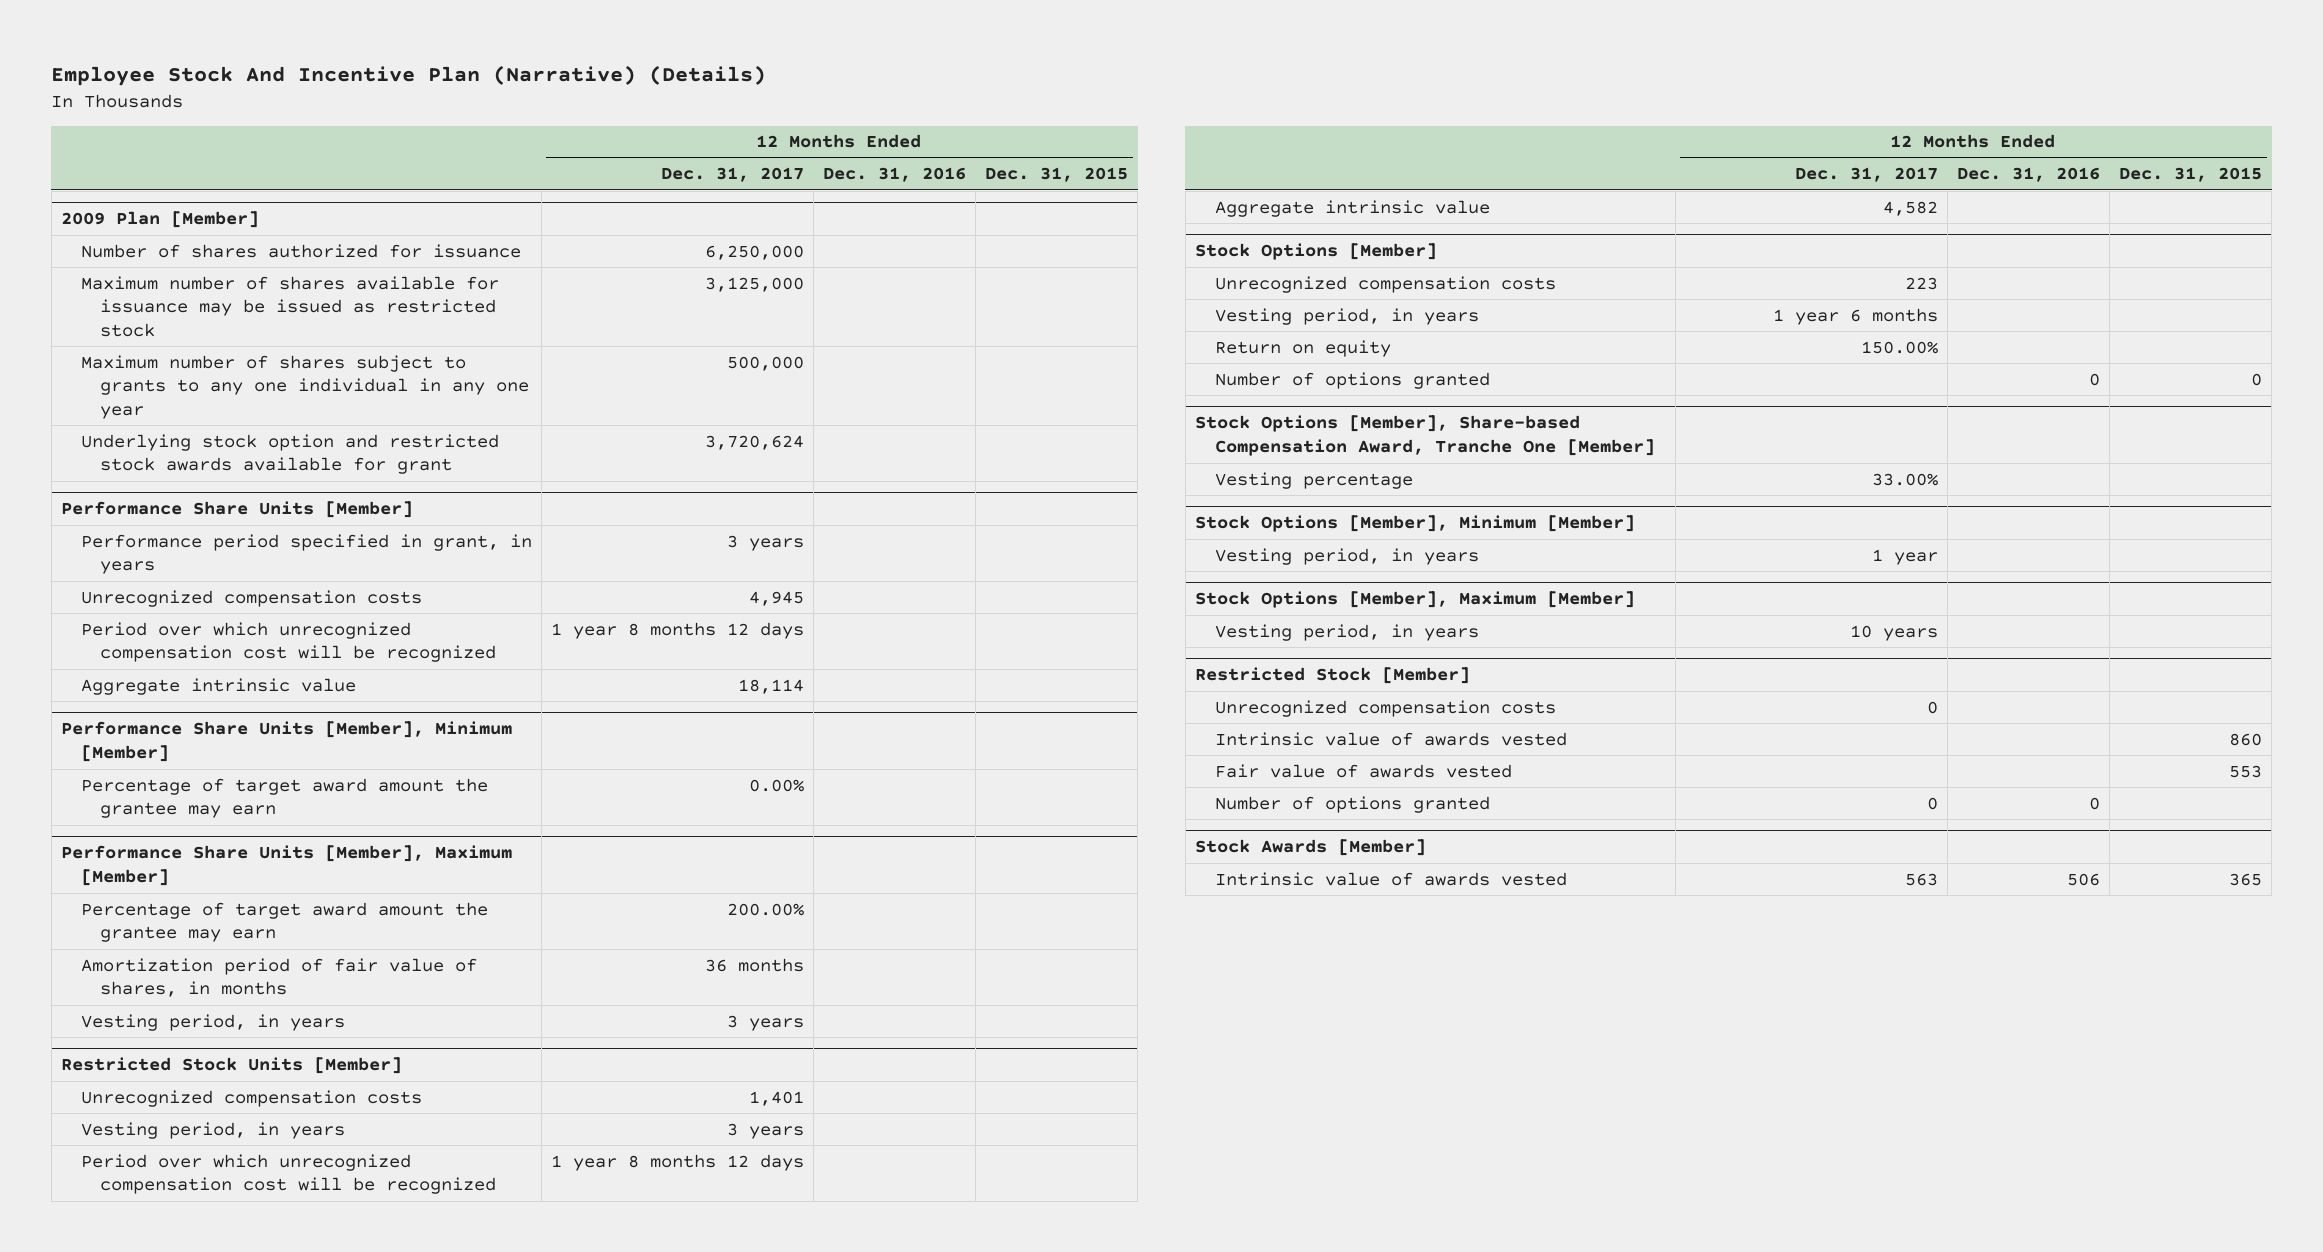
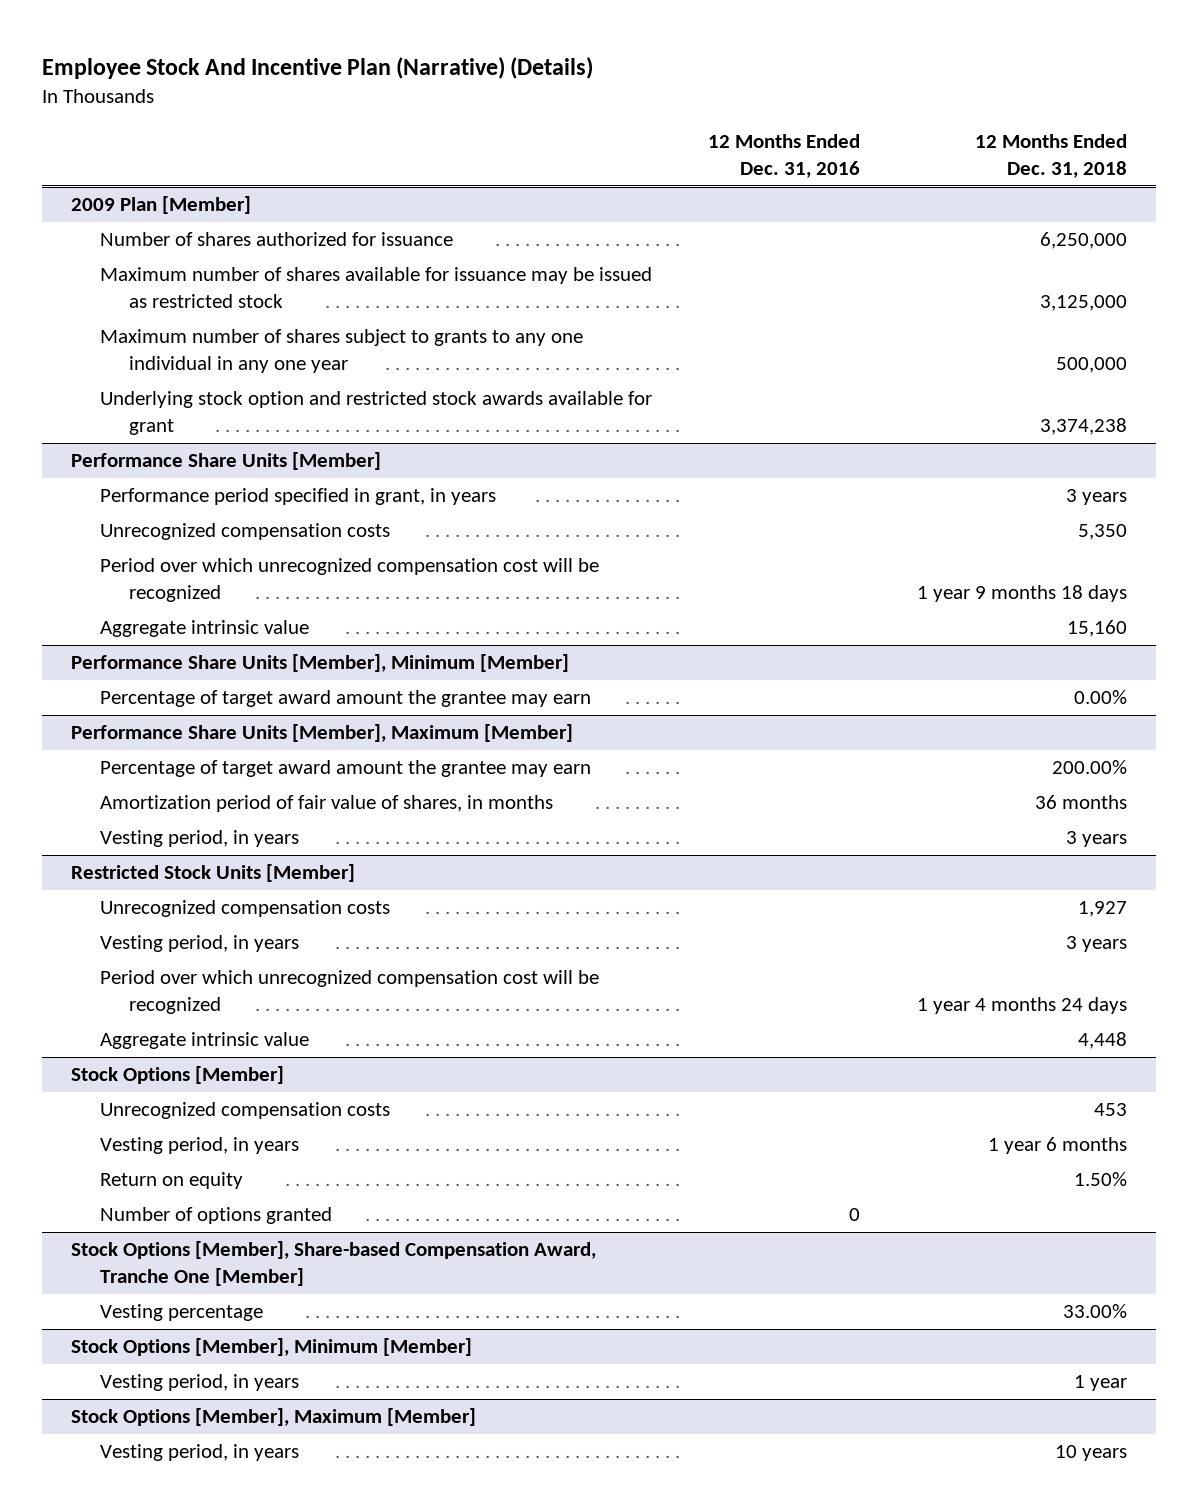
- | 12 Months Ended Dec. 31, 2017 | 12 Months Ended Dec. 31, 2016 | 12 Months Ended Dec. 31, 2015
+ | 12 Months Ended Dec. 31, 2016 | 12 Months Ended Dec. 31, 2018
- Restricted Stock [Member]
- Unrecognized compensation costs | 0 | |
- Intrinsic value of awards vested | | | 860
- Fair value of awards vested | | | 553
- Number of options granted | 0 | 0 |
- Stock Awards [Member]
- Intrinsic value of awards vested | 563 | 506 | 365

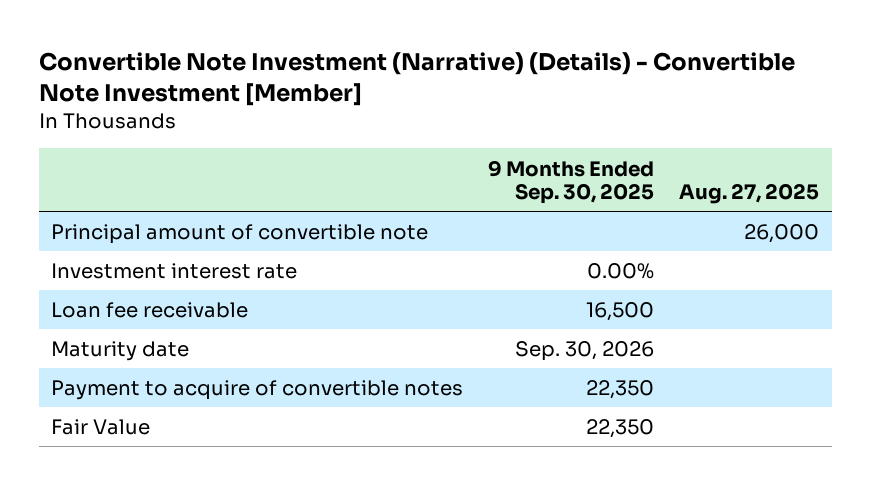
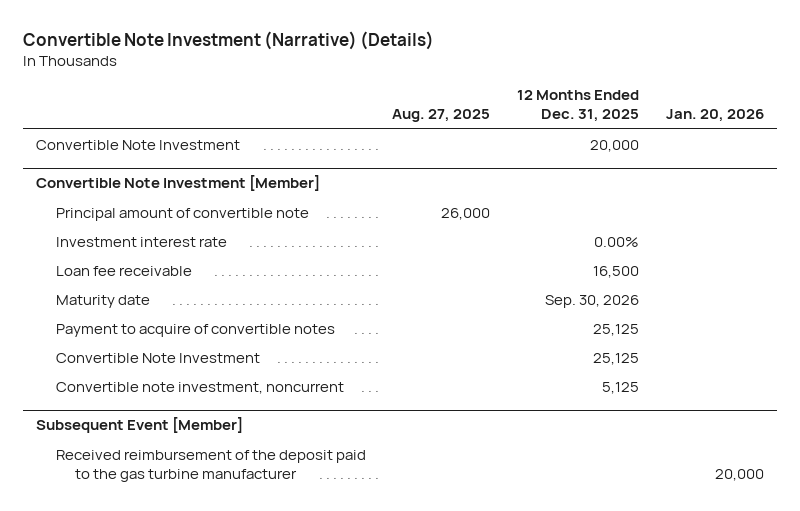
- Convertible Note Investment (Narrative) (Details) - Convertible Note Investment [Member]
+ Convertible Note Investment (Narrative) (Details)
- | 9 Months Ended Sep. 30, 2025 | Aug. 27, 2025
+ | Aug. 27, 2025 | 12 Months Ended Dec. 31, 2025 | Jan. 20, 2026
- Principal amount of convertible note | | 26,000
- Investment interest rate | 0.00% |
- Loan fee receivable | 16,500 |
- Maturity date | Sep. 30, 2026 |
- Payment to acquire of convertible notes | 22,350 |
- Fair Value | 22,350 |
+ Convertible Note Investment | | 20,000 |
+ Convertible Note Investment [Member]
+ Principal amount of convertible note | 26,000 | |
+ Investment interest rate | | 0.00% |
+ Loan fee receivable | | 16,500 |
+ Maturity date | | Sep. 30, 2026 |
+ Payment to acquire of convertible notes | | 25,125 |
+ Convertible Note Investment | | 25,125 |
+ Convertible note investment, noncurrent | | 5,125 |
+ Subsequent Event [Member]
+ Received reimbursement of the deposit paid to the gas turbine manufacturer | | | 20,000

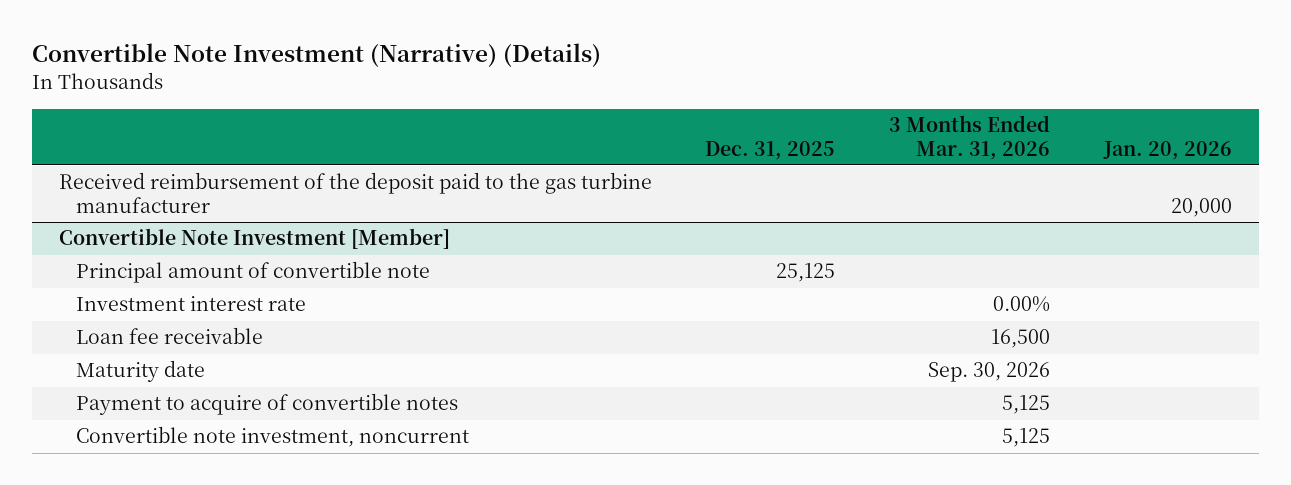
- | Aug. 27, 2025 | 12 Months Ended Dec. 31, 2025 | Jan. 20, 2026
+ | Dec. 31, 2025 | 3 Months Ended Mar. 31, 2026 | Jan. 20, 2026
- Convertible Note Investment | | 20,000 |
+ Received reimbursement of the deposit paid to the gas turbine manufacturer | | | 20,000
@ Convertible Note Investment [Member]
- Convertible Note Investment | | 25,125 |
- Subsequent Event [Member]
- Received reimbursement of the deposit paid to the gas turbine manufacturer | | | 20,000

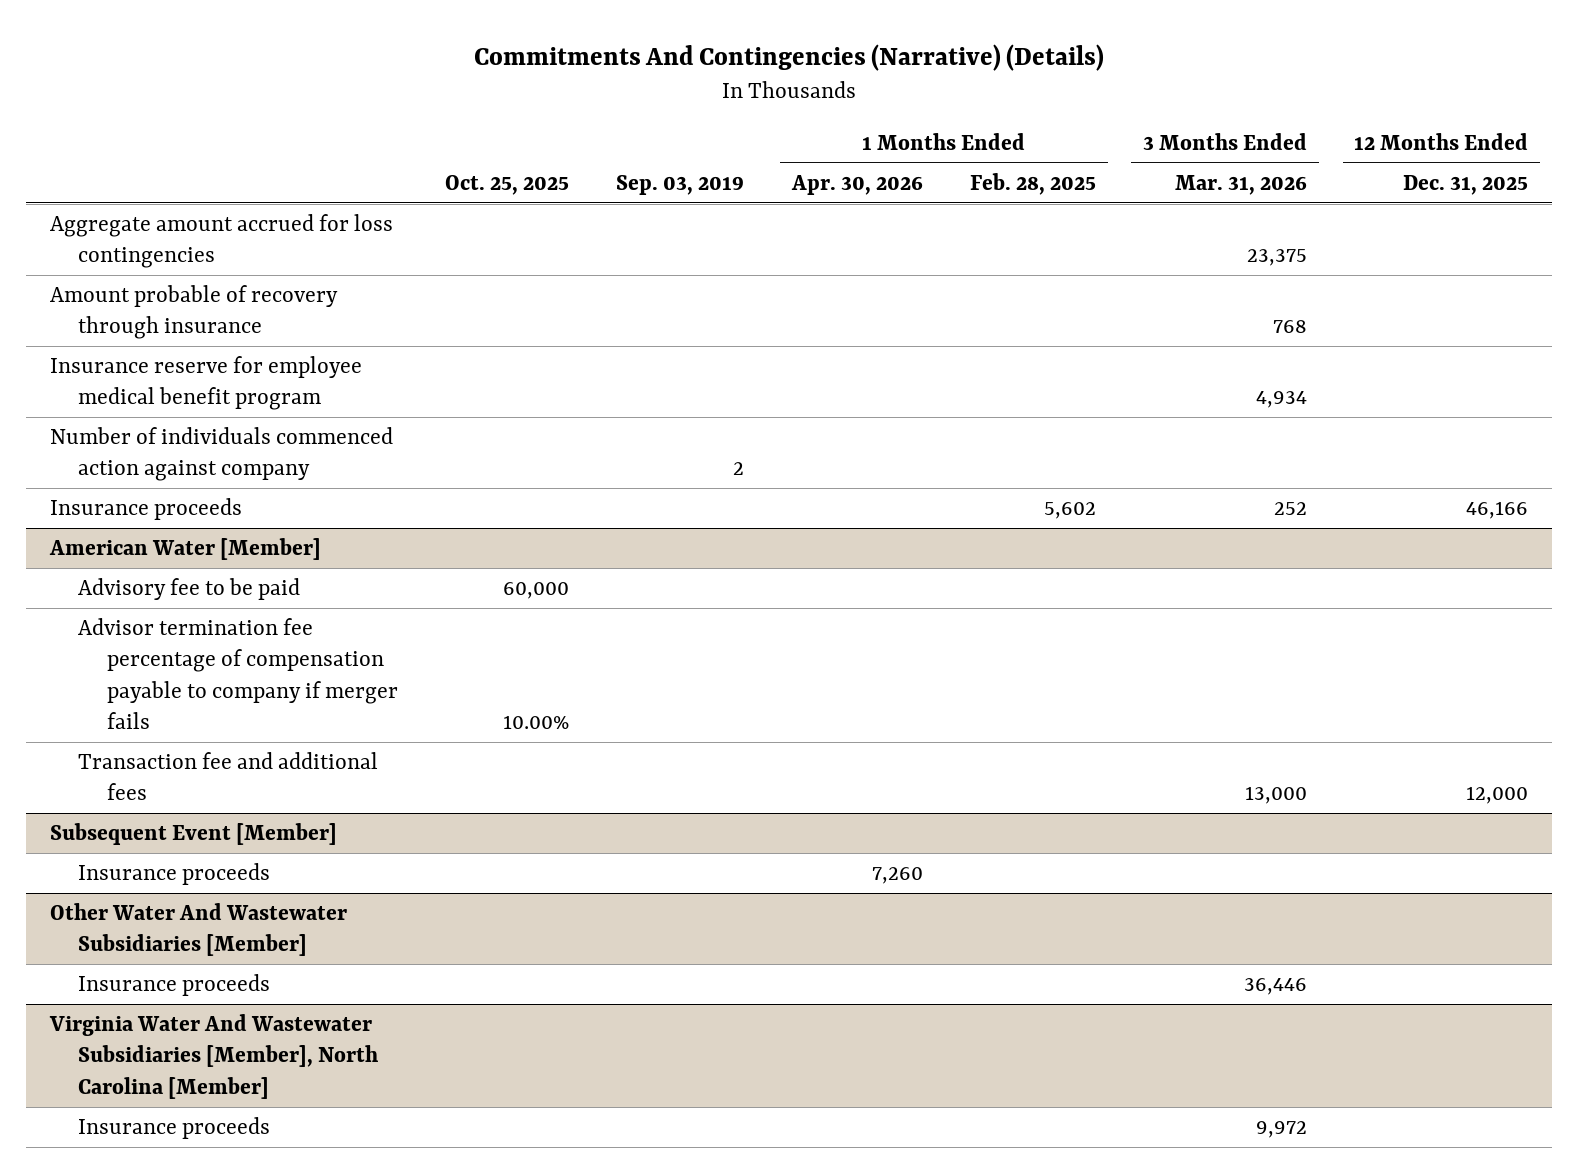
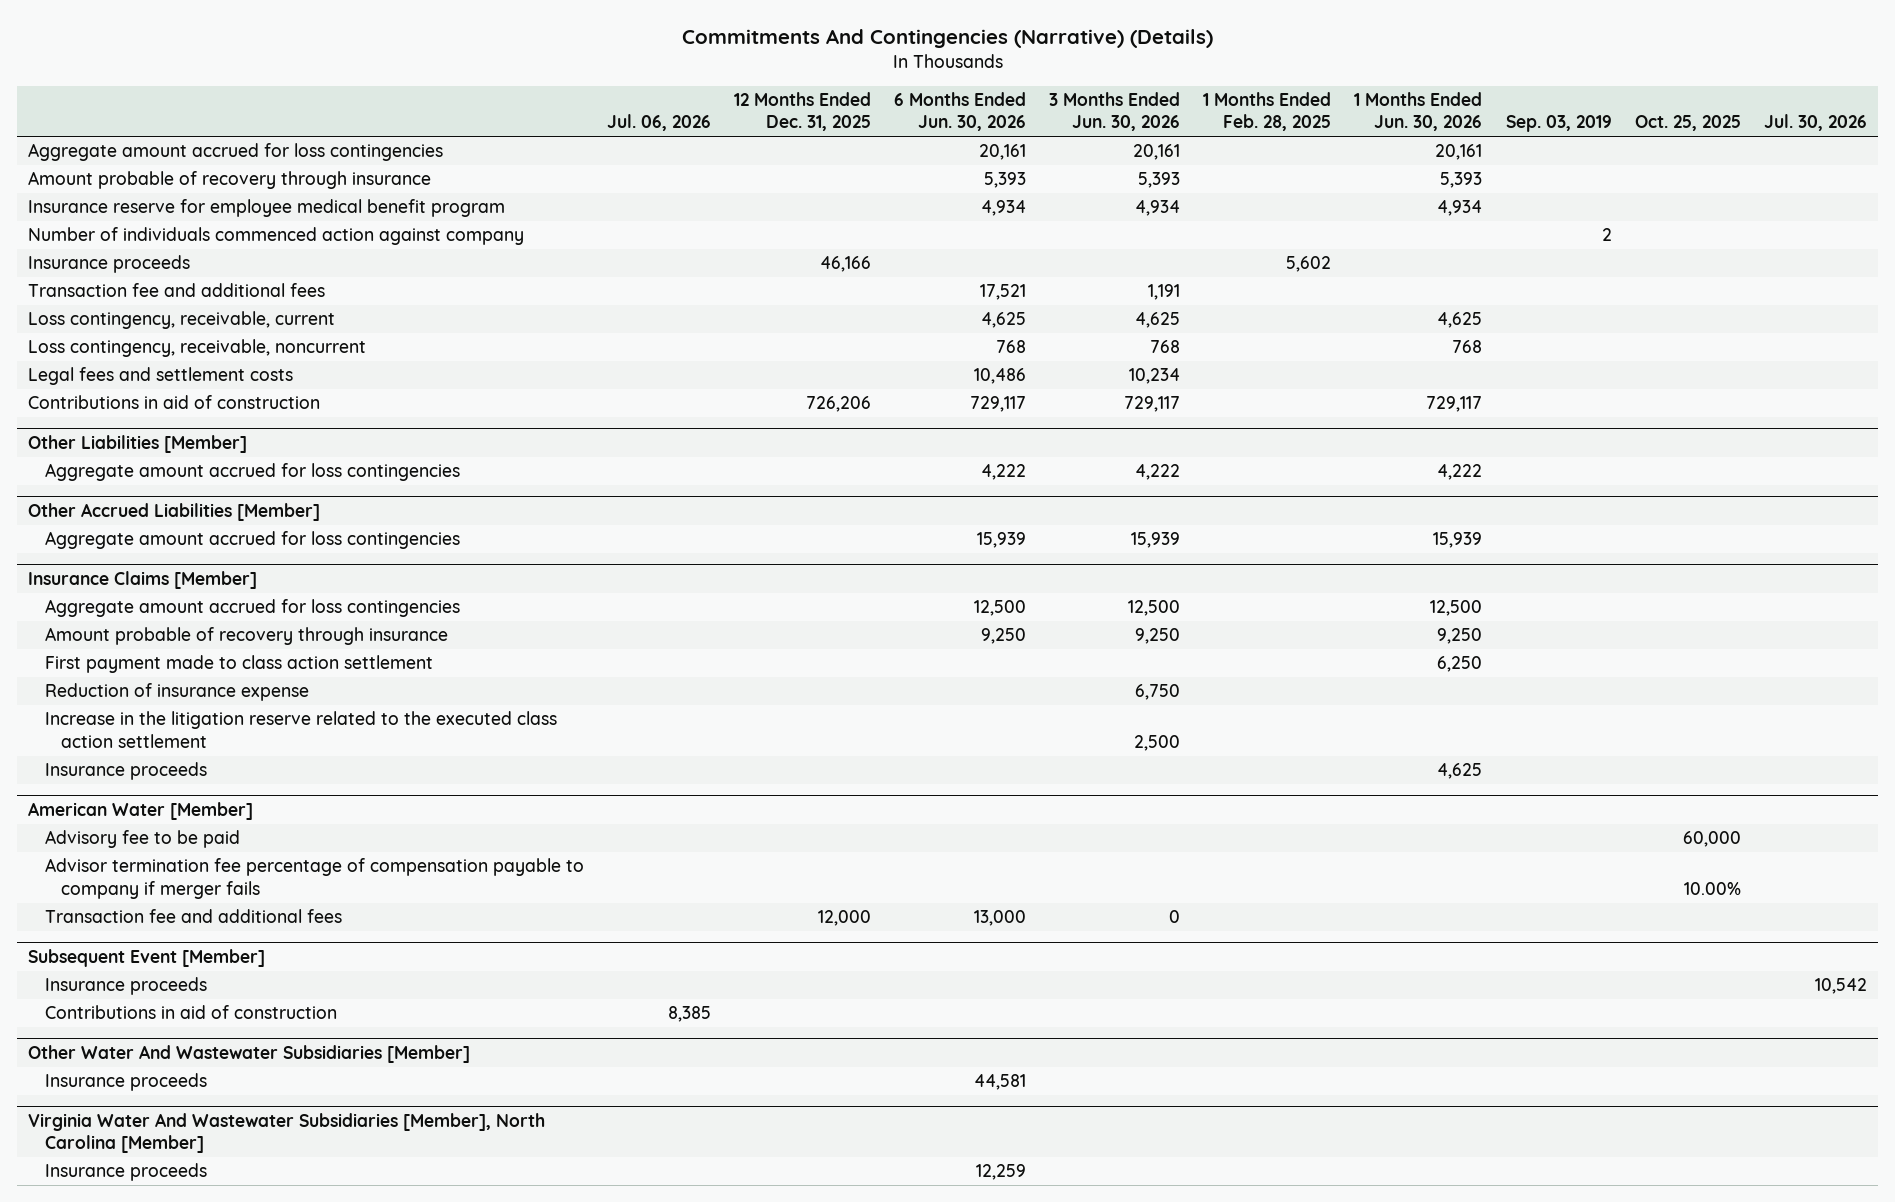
- | Oct. 25, 2025 | Sep. 03, 2019 | 1 Months Ended Apr. 30, 2026 | 1 Months Ended Feb. 28, 2025 | 3 Months Ended Mar. 31, 2026 | 12 Months Ended Dec. 31, 2025
+ | Jul. 06, 2026 | 12 Months Ended Dec. 31, 2025 | 6 Months Ended Jun. 30, 2026 | 3 Months Ended Jun. 30, 2026 | 1 Months Ended Feb. 28, 2025 | 1 Months Ended Jun. 30, 2026 | Sep. 03, 2019 | Oct. 25, 2025 | Jul. 30, 2026
+ Transaction fee and additional fees | | | 17,521 | 1,191 | | | | |
+ Loss contingency, receivable, current | | | 4,625 | 4,625 | | 4,625 | | |
+ Loss contingency, receivable, noncurrent | | | 768 | 768 | | 768 | | |
+ Legal fees and settlement costs | | | 10,486 | 10,234 | | | | |
+ Contributions in aid of construction | | 726,206 | 729,117 | 729,117 | | 729,117 | | |
+ Other Liabilities [Member]
+ Aggregate amount accrued for loss contingencies | | | 4,222 | 4,222 | | 4,222 | | |
+ Other Accrued Liabilities [Member]
+ Aggregate amount accrued for loss contingencies | | | 15,939 | 15,939 | | 15,939 | | |
+ Insurance Claims [Member]
+ Aggregate amount accrued for loss contingencies | | | 12,500 | 12,500 | | 12,500 | | |
+ Amount probable of recovery through insurance | | | 9,250 | 9,250 | | 9,250 | | |
+ First payment made to class action settlement | | | | | | 6,250 | | |
+ Reduction of insurance expense | | | | 6,750 | | | | |
+ Increase in the litigation reserve related to the executed class action settlement | | | | 2,500 | | | | |
+ Insurance proceeds | | | | | | 4,625 | | |
@ Subsequent Event [Member]
+ Contributions in aid of construction | 8,385 | | | | | | | |

